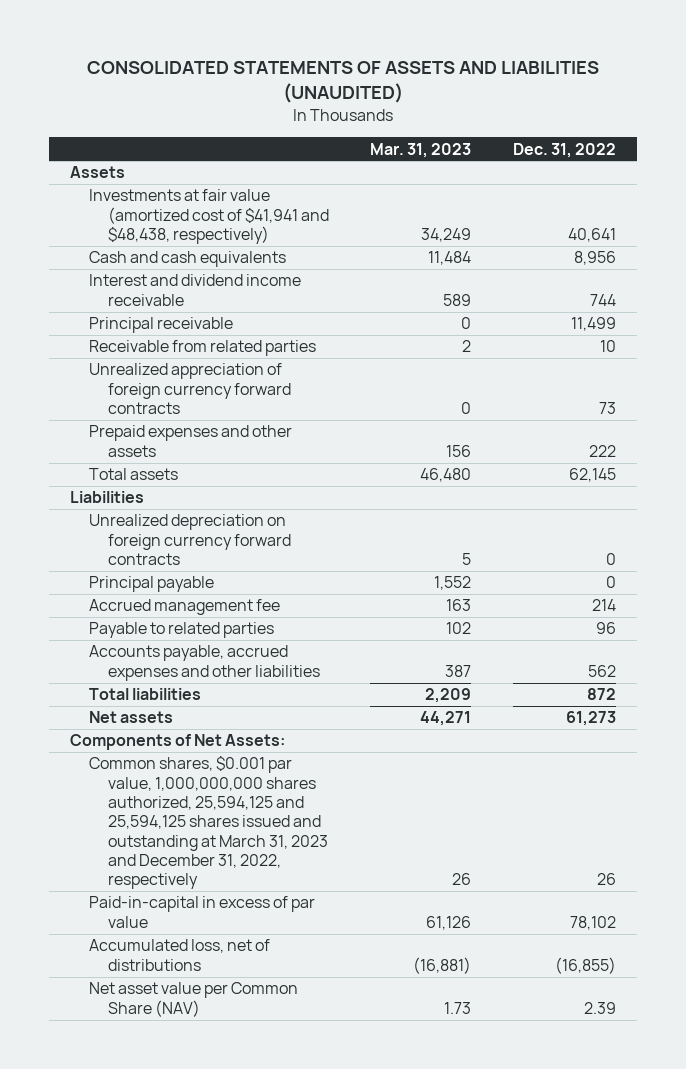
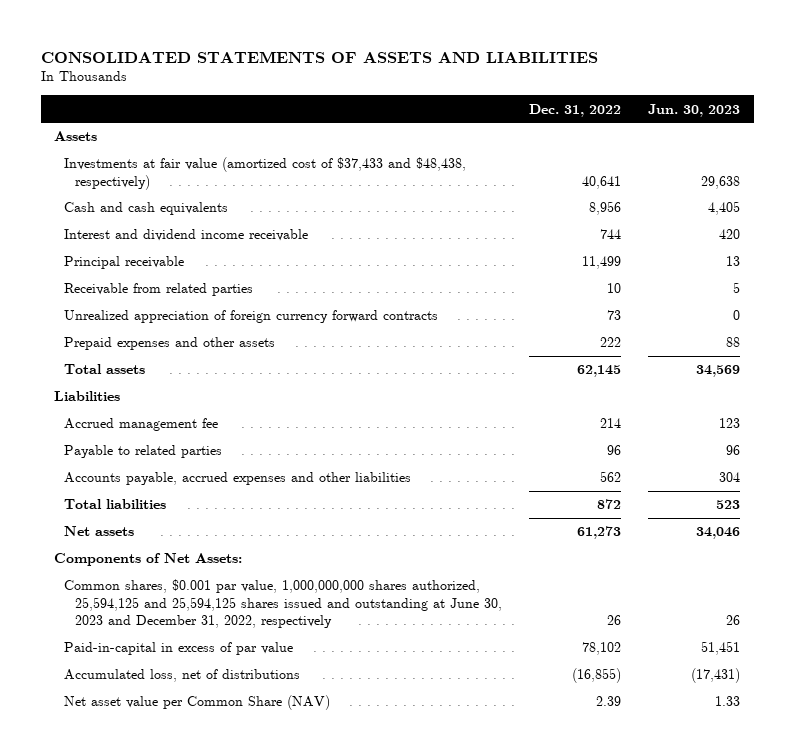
- CONSOLIDATED STATEMENTS OF ASSETS AND LIABILITIES (UNAUDITED)
+ CONSOLIDATED STATEMENTS OF ASSETS AND LIABILITIES
- | Mar. 31, 2023 | Dec. 31, 2022
+ | Dec. 31, 2022 | Jun. 30, 2023
- Investments at fair value (amortized cost of $41,941 and $48,438, respectively) | 34,249 | 40,641
+ Investments at fair value (amortized cost of $37,433 and $48,438, respectively) | 40,641 | 29,638
- Unrealized depreciation on foreign currency forward contracts | 5 | 0
- Principal payable | 1,552 | 0
- Common shares, $0.001 par value, 1,000,000,000 shares authorized, 25,594,125 and 25,594,125 shares issued and outstanding at March 31, 2023 and December 31, 2022, respectively | 26 | 26
+ Common shares, $0.001 par value, 1,000,000,000 shares authorized, 25,594,125 and 25,594,125 shares issued and outstanding at June 30, 2023 and December 31, 2022, respectively | 26 | 26

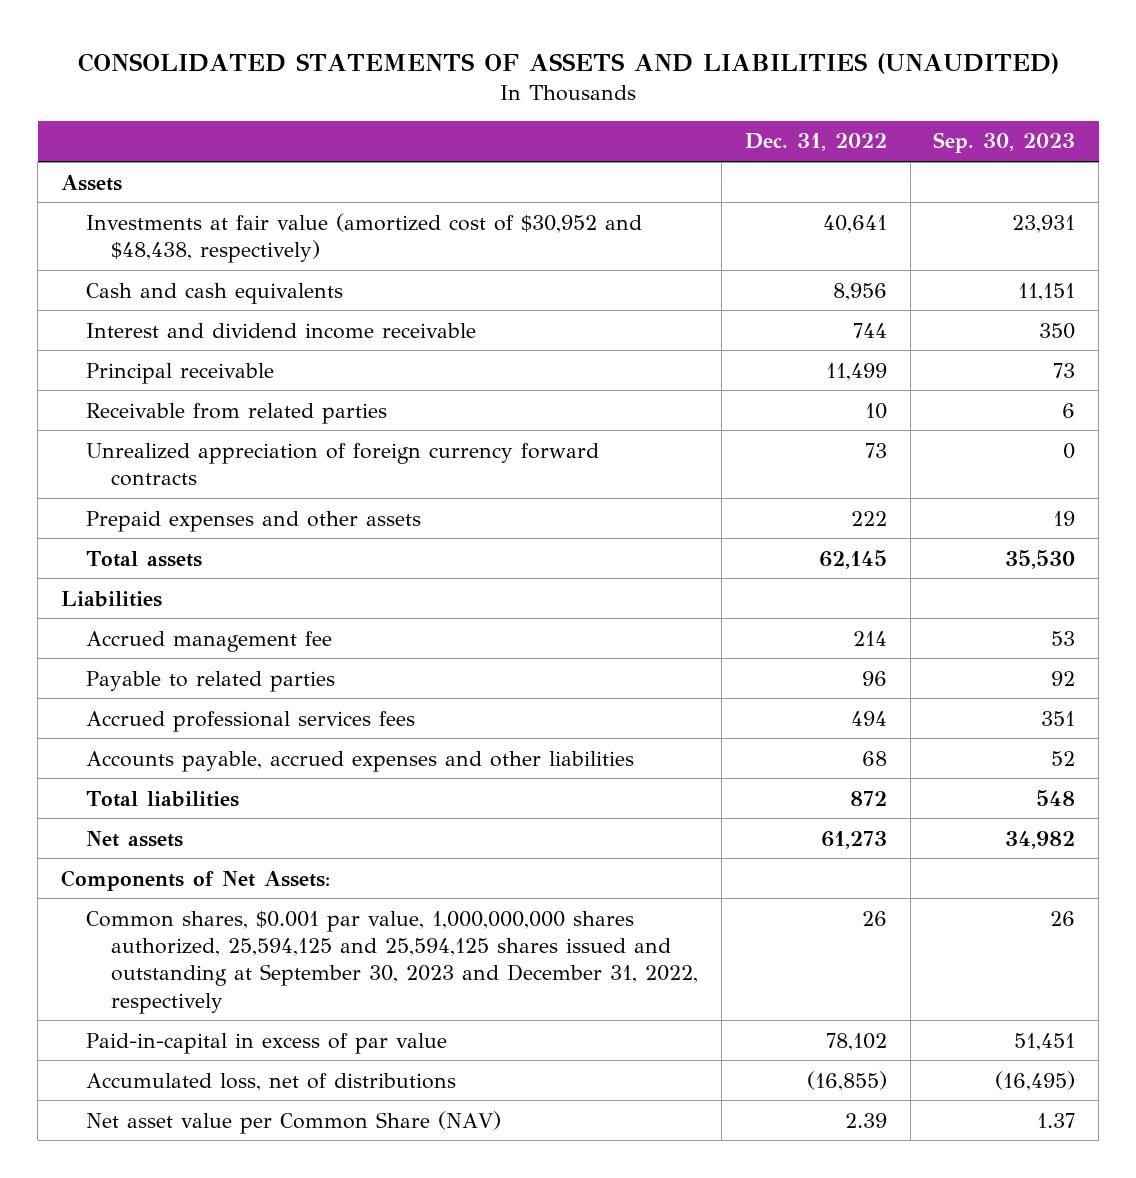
- CONSOLIDATED STATEMENTS OF ASSETS AND LIABILITIES
+ CONSOLIDATED STATEMENTS OF ASSETS AND LIABILITIES (UNAUDITED)
- | Dec. 31, 2022 | Jun. 30, 2023
+ | Dec. 31, 2022 | Sep. 30, 2023
- Investments at fair value (amortized cost of $37,433 and $48,438, respectively) | 40,641 | 29,638
+ Investments at fair value (amortized cost of $30,952 and $48,438, respectively) | 40,641 | 23,931
- Accounts payable, accrued expenses and other liabilities | 562 | 304
+ Accrued professional services fees | 494 | 351
+ Accounts payable, accrued expenses and other liabilities | 68 | 52
- Common shares, $0.001 par value, 1,000,000,000 shares authorized, 25,594,125 and 25,594,125 shares issued and outstanding at June 30, 2023 and December 31, 2022, respectively | 26 | 26
+ Common shares, $0.001 par value, 1,000,000,000 shares authorized, 25,594,125 and 25,594,125 shares issued and outstanding at September 30, 2023 and December 31, 2022, respectively | 26 | 26

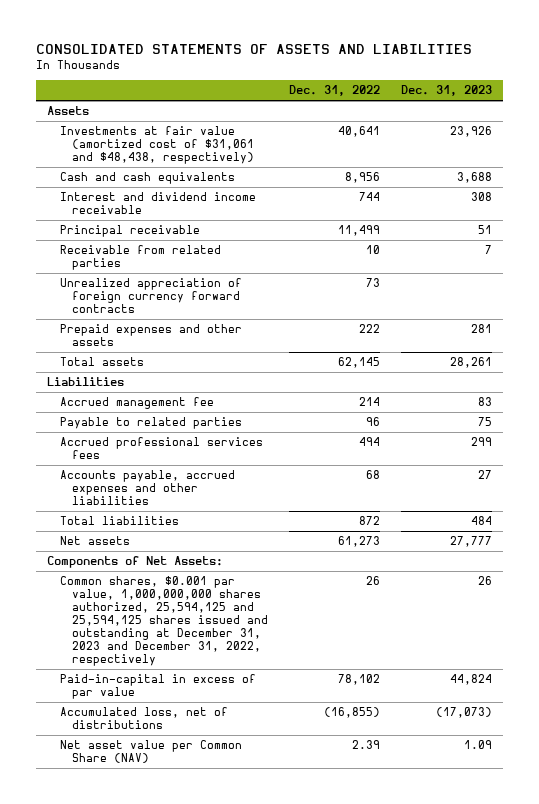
- CONSOLIDATED STATEMENTS OF ASSETS AND LIABILITIES (UNAUDITED)
+ CONSOLIDATED STATEMENTS OF ASSETS AND LIABILITIES
- | Dec. 31, 2022 | Sep. 30, 2023
+ | Dec. 31, 2022 | Dec. 31, 2023
- Investments at fair value (amortized cost of $30,952 and $48,438, respectively) | 40,641 | 23,931
+ Investments at fair value (amortized cost of $31,061 and $48,438, respectively) | 40,641 | 23,926
- Common shares, $0.001 par value, 1,000,000,000 shares authorized, 25,594,125 and 25,594,125 shares issued and outstanding at September 30, 2023 and December 31, 2022, respectively | 26 | 26
+ Common shares, $0.001 par value, 1,000,000,000 shares authorized, 25,594,125 and 25,594,125 shares issued and outstanding at December 31, 2023 and December 31, 2022, respectively | 26 | 26

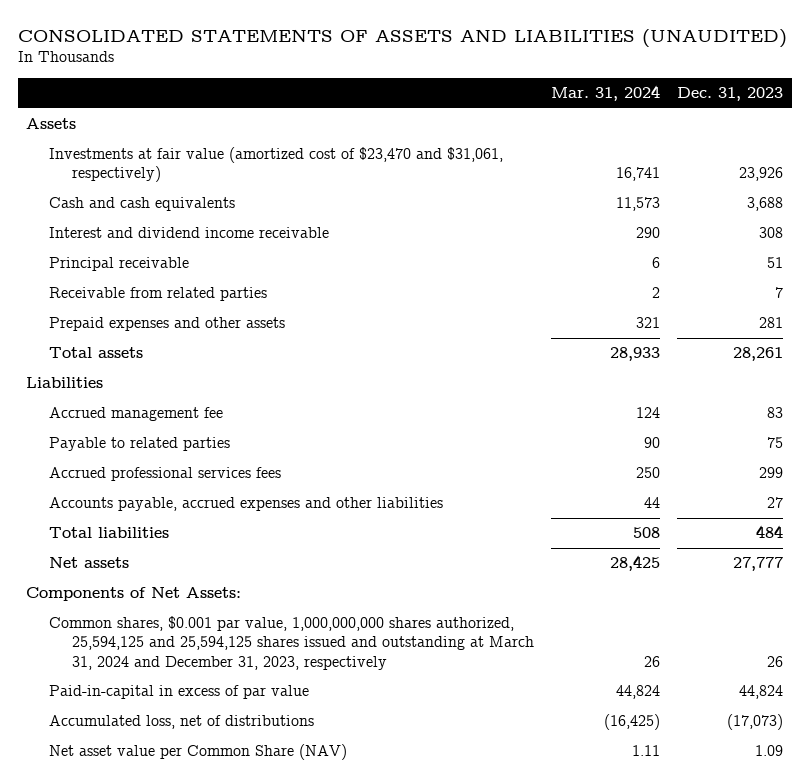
- CONSOLIDATED STATEMENTS OF ASSETS AND LIABILITIES
+ CONSOLIDATED STATEMENTS OF ASSETS AND LIABILITIES (UNAUDITED)
- | Dec. 31, 2022 | Dec. 31, 2023
+ | Mar. 31, 2024 | Dec. 31, 2023
- Investments at fair value (amortized cost of $31,061 and $48,438, respectively) | 40,641 | 23,926
+ Investments at fair value (amortized cost of $23,470 and $31,061, respectively) | 16,741 | 23,926
- Unrealized appreciation of foreign currency forward contracts | 73 |
- Common shares, $0.001 par value, 1,000,000,000 shares authorized, 25,594,125 and 25,594,125 shares issued and outstanding at December 31, 2023 and December 31, 2022, respectively | 26 | 26
+ Common shares, $0.001 par value, 1,000,000,000 shares authorized, 25,594,125 and 25,594,125 shares issued and outstanding at March 31, 2024 and December 31, 2023, respectively | 26 | 26

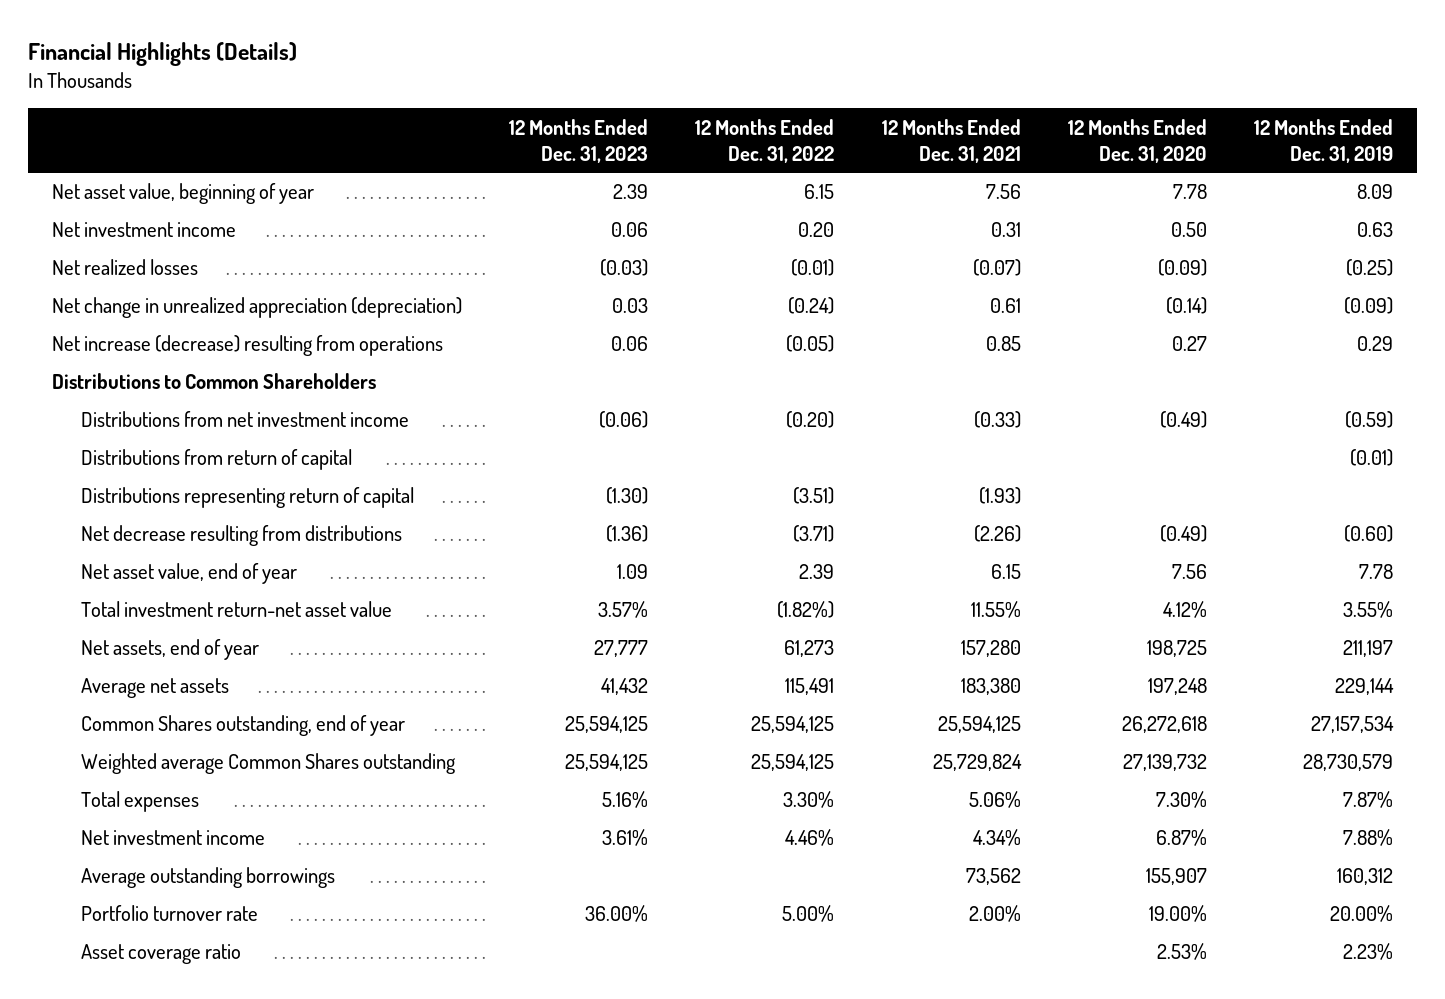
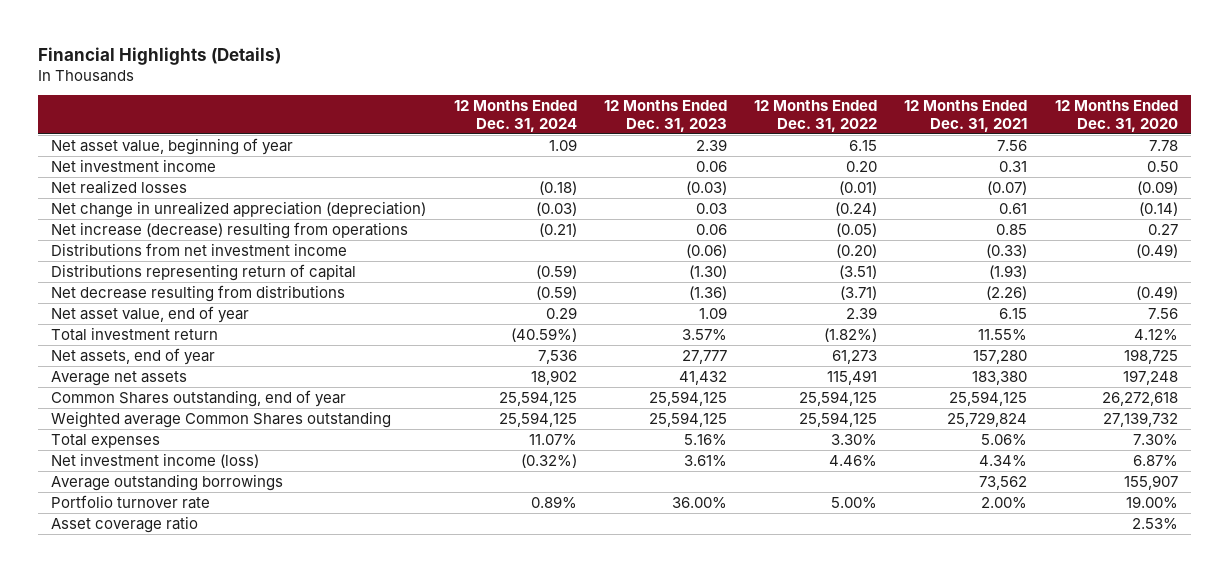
- | 12 Months Ended Dec. 31, 2023 | 12 Months Ended Dec. 31, 2022 | 12 Months Ended Dec. 31, 2021 | 12 Months Ended Dec. 31, 2020 | 12 Months Ended Dec. 31, 2019
+ | 12 Months Ended Dec. 31, 2024 | 12 Months Ended Dec. 31, 2023 | 12 Months Ended Dec. 31, 2022 | 12 Months Ended Dec. 31, 2021 | 12 Months Ended Dec. 31, 2020
- Distributions to Common Shareholders
- Distributions from return of capital | | | | | (0.01)
- Total investment return-net asset value | 3.57% | (1.82%) | 11.55% | 4.12% | 3.55%
+ Total investment return | (40.59%) | 3.57% | (1.82%) | 11.55% | 4.12%
- Net investment income | 3.61% | 4.46% | 4.34% | 6.87% | 7.88%
+ Net investment income (loss) | (0.32%) | 3.61% | 4.46% | 4.34% | 6.87%

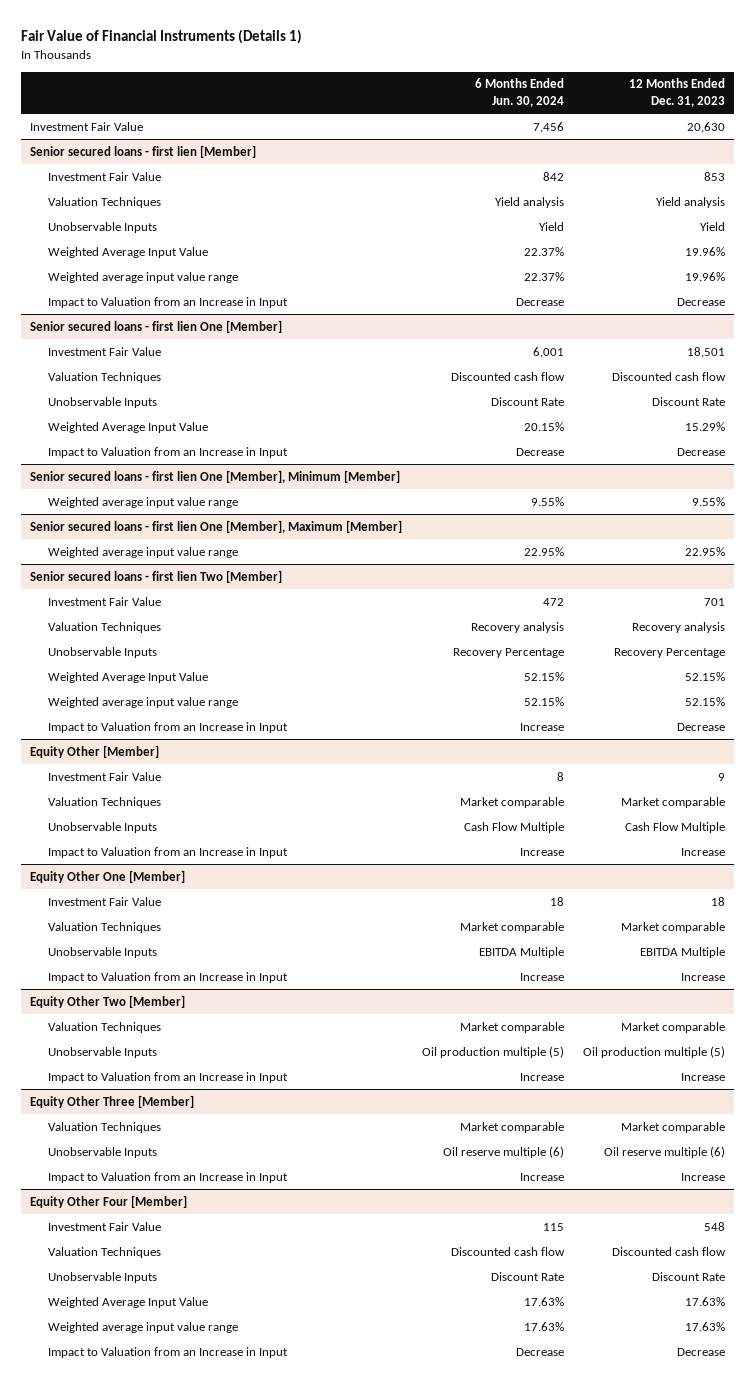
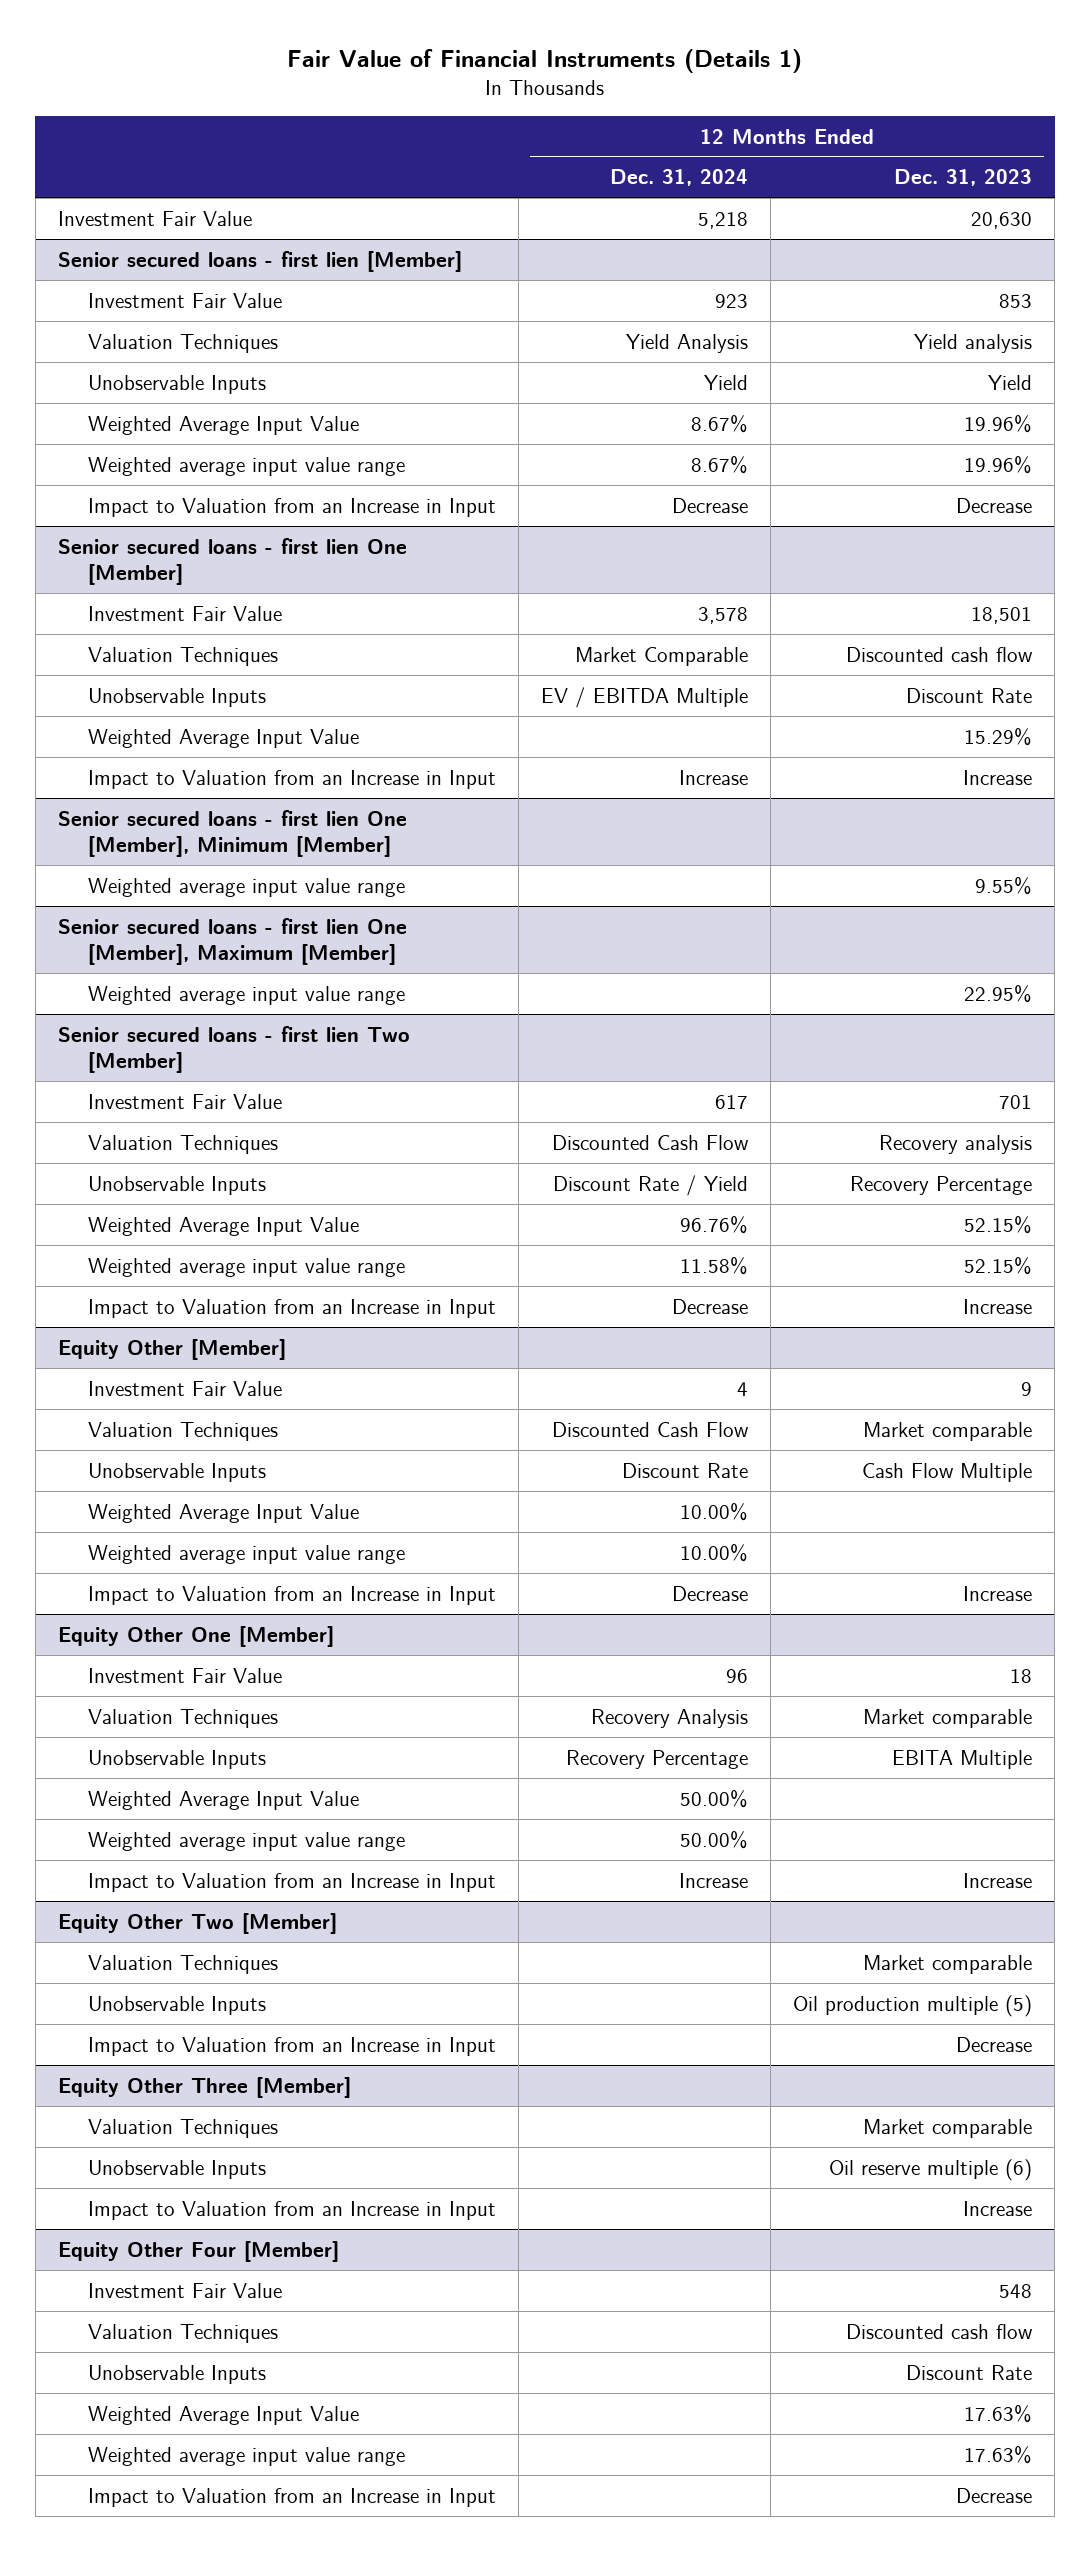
- | 6 Months Ended Jun. 30, 2024 | 12 Months Ended Dec. 31, 2023
+ | 12 Months Ended Dec. 31, 2024 | 12 Months Ended Dec. 31, 2023
@ Senior secured loans - first lien One [Member]
- Impact to Valuation from an Increase in Input | Decrease | Decrease
+ Impact to Valuation from an Increase in Input | Increase | Increase
@ Senior secured loans - first lien Two [Member]
- Impact to Valuation from an Increase in Input | Increase | Decrease
+ Impact to Valuation from an Increase in Input | Decrease | Increase
@ Equity Other [Member]
+ Weighted Average Input Value | 10.00% |
+ Weighted average input value range | 10.00% |
@ Equity Other One [Member]
- Unobservable Inputs | EBITDA Multiple | EBITDA Multiple
+ Unobservable Inputs | Recovery Percentage | EBITA Multiple
+ Weighted Average Input Value | 50.00% |
+ Weighted average input value range | 50.00% |
@ Equity Other Two [Member]
- Impact to Valuation from an Increase in Input | Increase | Increase
+ Impact to Valuation from an Increase in Input | | Decrease

